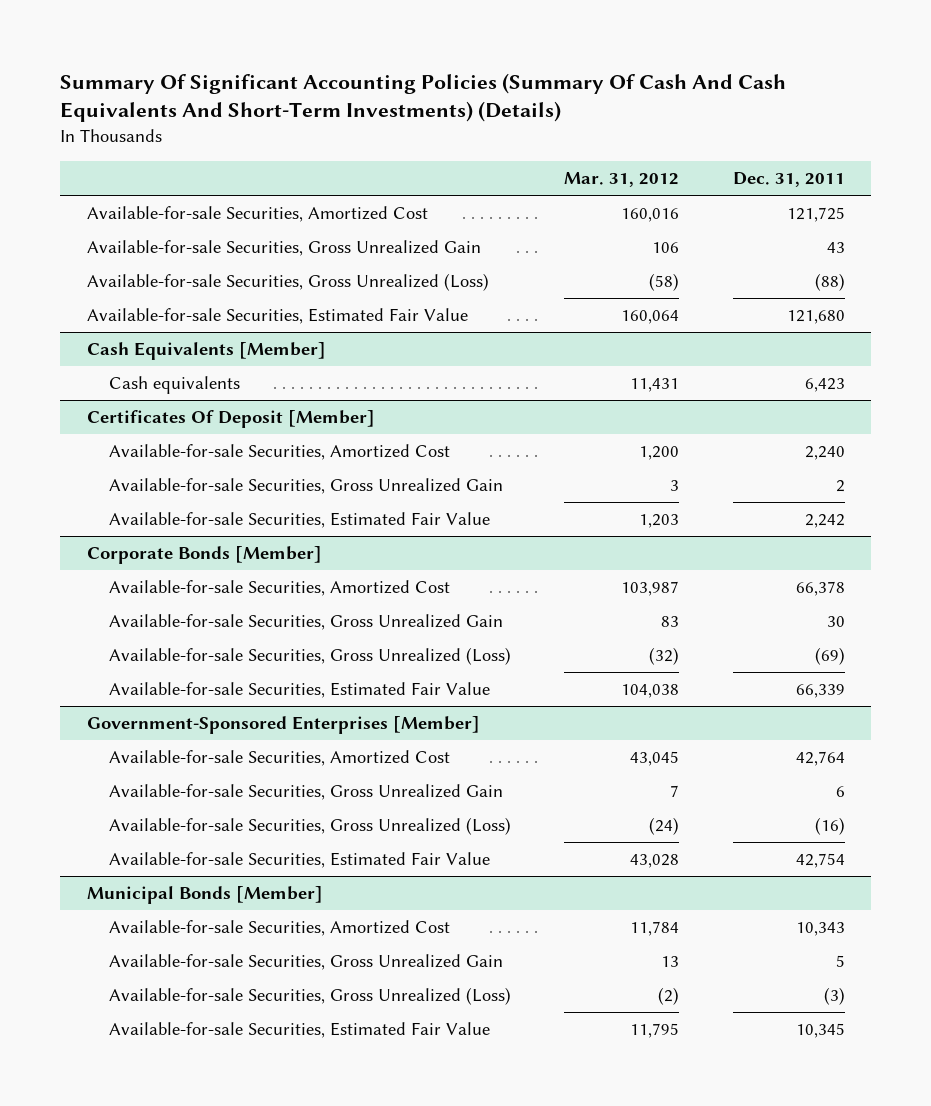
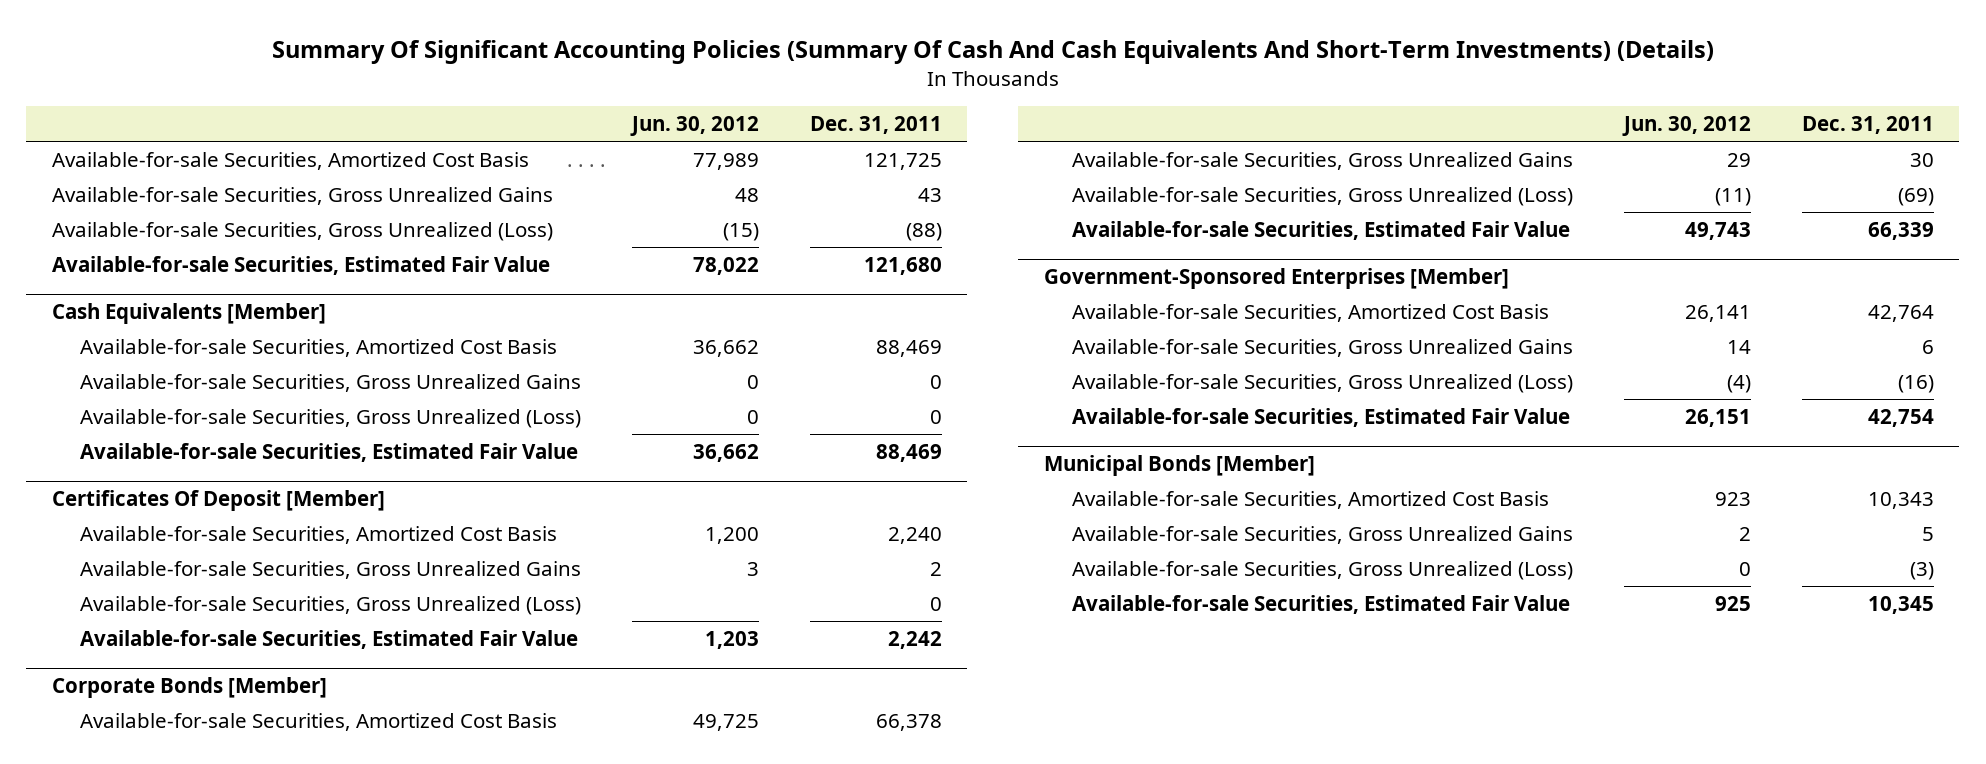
- | Mar. 31, 2012 | Dec. 31, 2011
+ | Jun. 30, 2012 | Dec. 31, 2011
- Available-for-sale Securities, Amortized Cost | 160,016 | 121,725
- Available-for-sale Securities, Gross Unrealized Gain | 106 | 43
+ Available-for-sale Securities, Amortized Cost Basis | 77,989 | 121,725
+ Available-for-sale Securities, Gross Unrealized Gains | 48 | 43
@ Cash Equivalents [Member]
- Cash equivalents | 11,431 | 6,423
+ Available-for-sale Securities, Amortized Cost Basis | 36,662 | 88,469
+ Available-for-sale Securities, Gross Unrealized Gains | 0 | 0
+ Available-for-sale Securities, Gross Unrealized (Loss) | 0 | 0
+ Available-for-sale Securities, Estimated Fair Value | 36,662 | 88,469
@ Certificates Of Deposit [Member]
- Available-for-sale Securities, Amortized Cost | 1,200 | 2,240
- Available-for-sale Securities, Gross Unrealized Gain | 3 | 2
+ Available-for-sale Securities, Amortized Cost Basis | 1,200 | 2,240
+ Available-for-sale Securities, Gross Unrealized Gains | 3 | 2
+ Available-for-sale Securities, Gross Unrealized (Loss) | | 0
@ Corporate Bonds [Member]
- Available-for-sale Securities, Amortized Cost | 103,987 | 66,378
- Available-for-sale Securities, Gross Unrealized Gain | 83 | 30
+ Available-for-sale Securities, Amortized Cost Basis | 49,725 | 66,378
+ Available-for-sale Securities, Gross Unrealized Gains | 29 | 30
@ Government-Sponsored Enterprises [Member]
- Available-for-sale Securities, Amortized Cost | 43,045 | 42,764
- Available-for-sale Securities, Gross Unrealized Gain | 7 | 6
+ Available-for-sale Securities, Amortized Cost Basis | 26,141 | 42,764
+ Available-for-sale Securities, Gross Unrealized Gains | 14 | 6
@ Municipal Bonds [Member]
- Available-for-sale Securities, Amortized Cost | 11,784 | 10,343
- Available-for-sale Securities, Gross Unrealized Gain | 13 | 5
+ Available-for-sale Securities, Amortized Cost Basis | 923 | 10,343
+ Available-for-sale Securities, Gross Unrealized Gains | 2 | 5

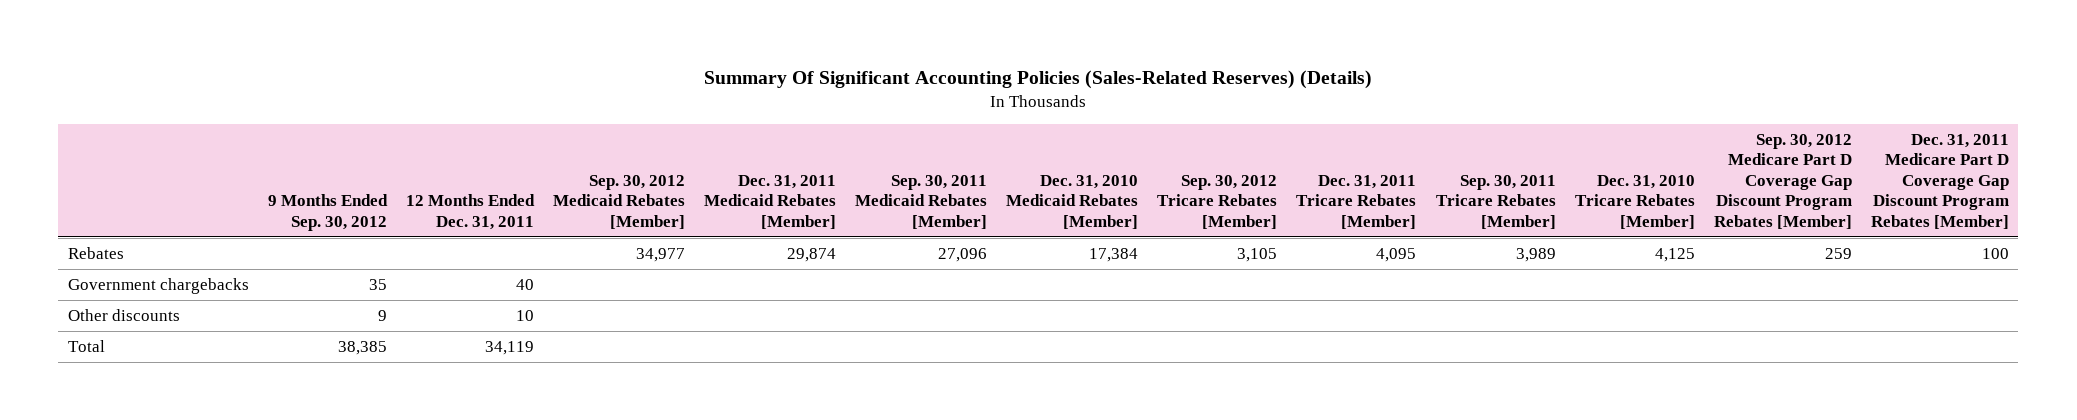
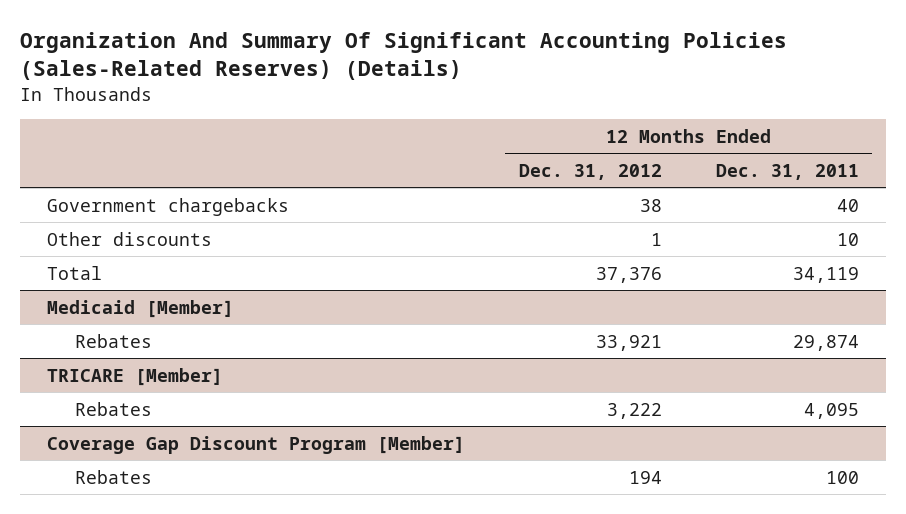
- Summary Of Significant Accounting Policies (Sales-Related Reserves) (Details)
+ Organization And Summary Of Significant Accounting Policies (Sales-Related Reserves) (Details)
- | 9 Months Ended Sep. 30, 2012 | 12 Months Ended Dec. 31, 2011 | Sep. 30, 2012 Medicaid Rebates [Member] | Dec. 31, 2011 Medicaid Rebates [Member] | Sep. 30, 2011 Medicaid Rebates [Member] | Dec. 31, 2010 Medicaid Rebates [Member] | Sep. 30, 2012 Tricare Rebates [Member] | Dec. 31, 2011 Tricare Rebates [Member] | Sep. 30, 2011 Tricare Rebates [Member] | Dec. 31, 2010 Tricare Rebates [Member] | Sep. 30, 2012 Medicare Part D Coverage Gap Discount Program Rebates [Member] | Dec. 31, 2011 Medicare Part D Coverage Gap Discount Program Rebates [Member]
+ | 12 Months Ended Dec. 31, 2012 | 12 Months Ended Dec. 31, 2011
- Rebates | | | 34,977 | 29,874 | 27,096 | 17,384 | 3,105 | 4,095 | 3,989 | 4,125 | 259 | 100
+ Medicaid [Member]
+ Rebates | 33,921 | 29,874
+ TRICARE [Member]
+ Rebates | 3,222 | 4,095
+ Coverage Gap Discount Program [Member]
+ Rebates | 194 | 100

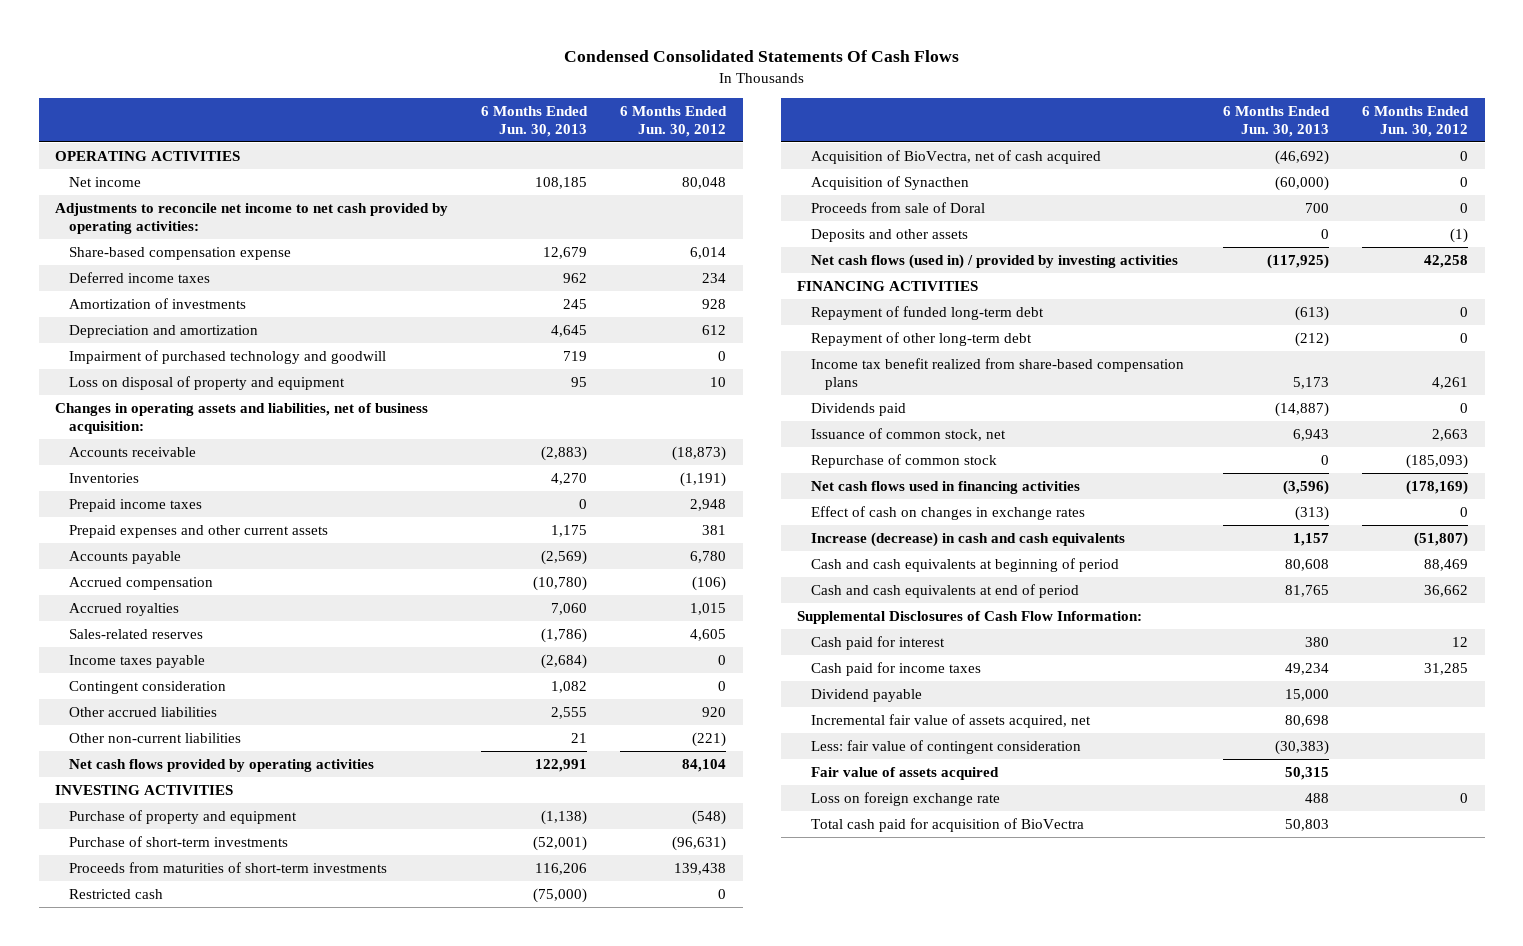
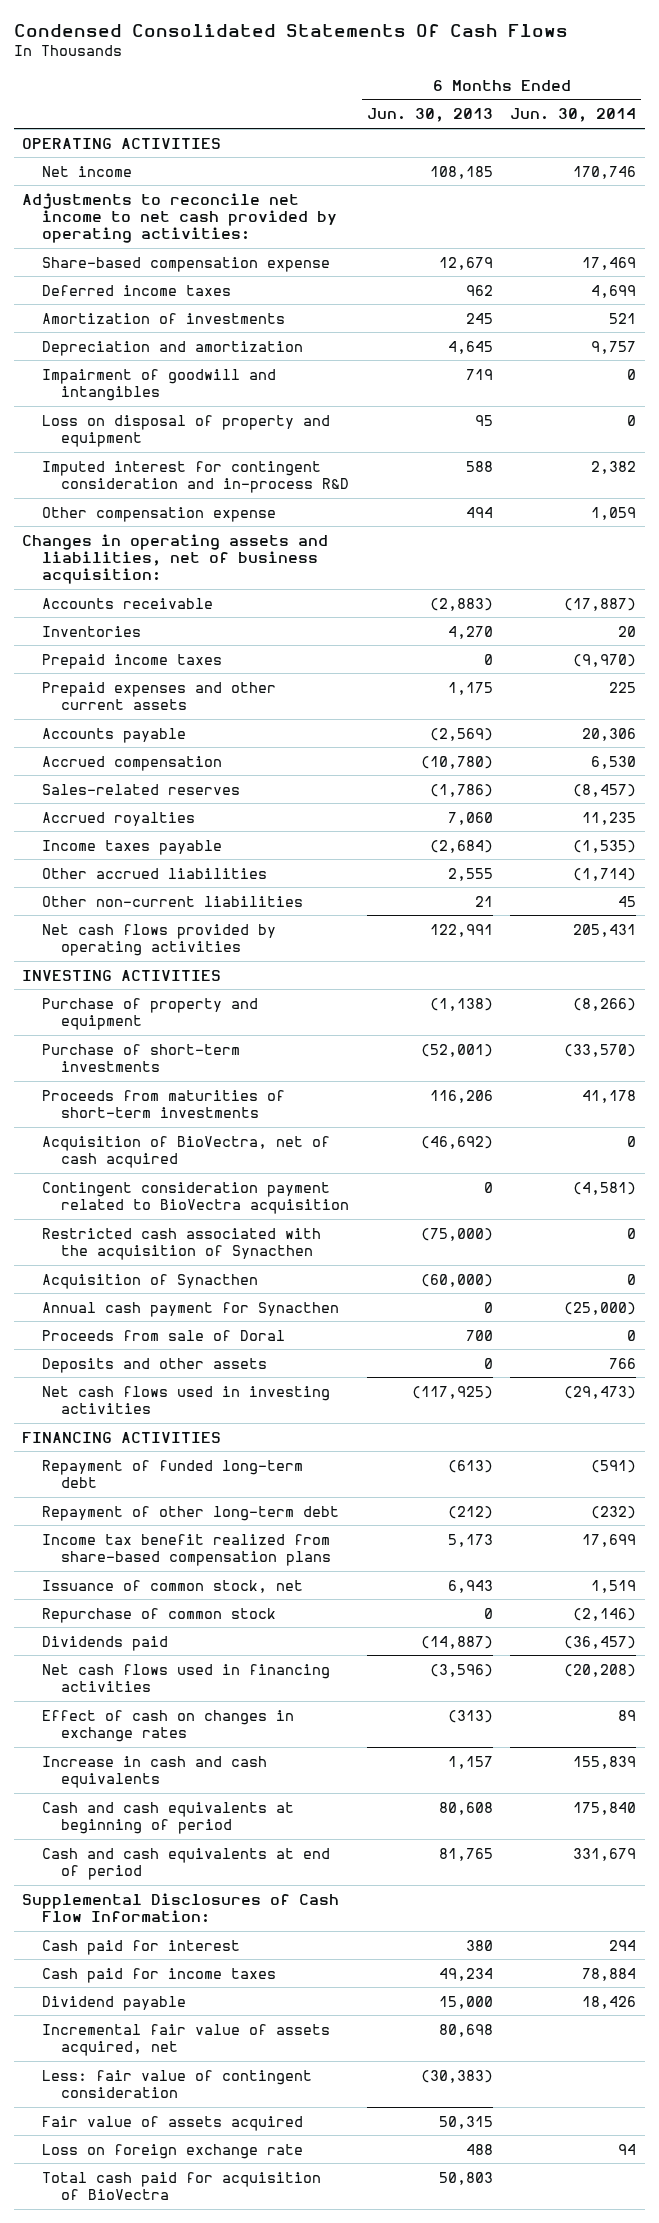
- | 6 Months Ended Jun. 30, 2013 | 6 Months Ended Jun. 30, 2012
+ | 6 Months Ended Jun. 30, 2013 | 6 Months Ended Jun. 30, 2014
- Impairment of purchased technology and goodwill | 719 | 0
+ Impairment of goodwill and intangibles | 719 | 0
+ Imputed interest for contingent consideration and in-process R&D | 588 | 2,382
+ Other compensation expense | 494 | 1,059
moved down: Accrued royalties | 7,060 | 11,235
- Contingent consideration | 1,082 | 0
- Restricted cash | (75,000) | 0
+ Contingent consideration payment related to BioVectra acquisition | 0 | (4,581)
+ Restricted cash associated with the acquisition of Synacthen | (75,000) | 0
+ Annual cash payment for Synacthen | 0 | (25,000)
- Net cash flows (used in) / provided by investing activities | (117,925) | 42,258
+ Net cash flows used in investing activities | (117,925) | (29,473)
moved down: Dividends paid | (14,887) | (36,457)
- Increase (decrease) in cash and cash equivalents | 1,157 | (51,807)
+ Increase in cash and cash equivalents | 1,157 | 155,839

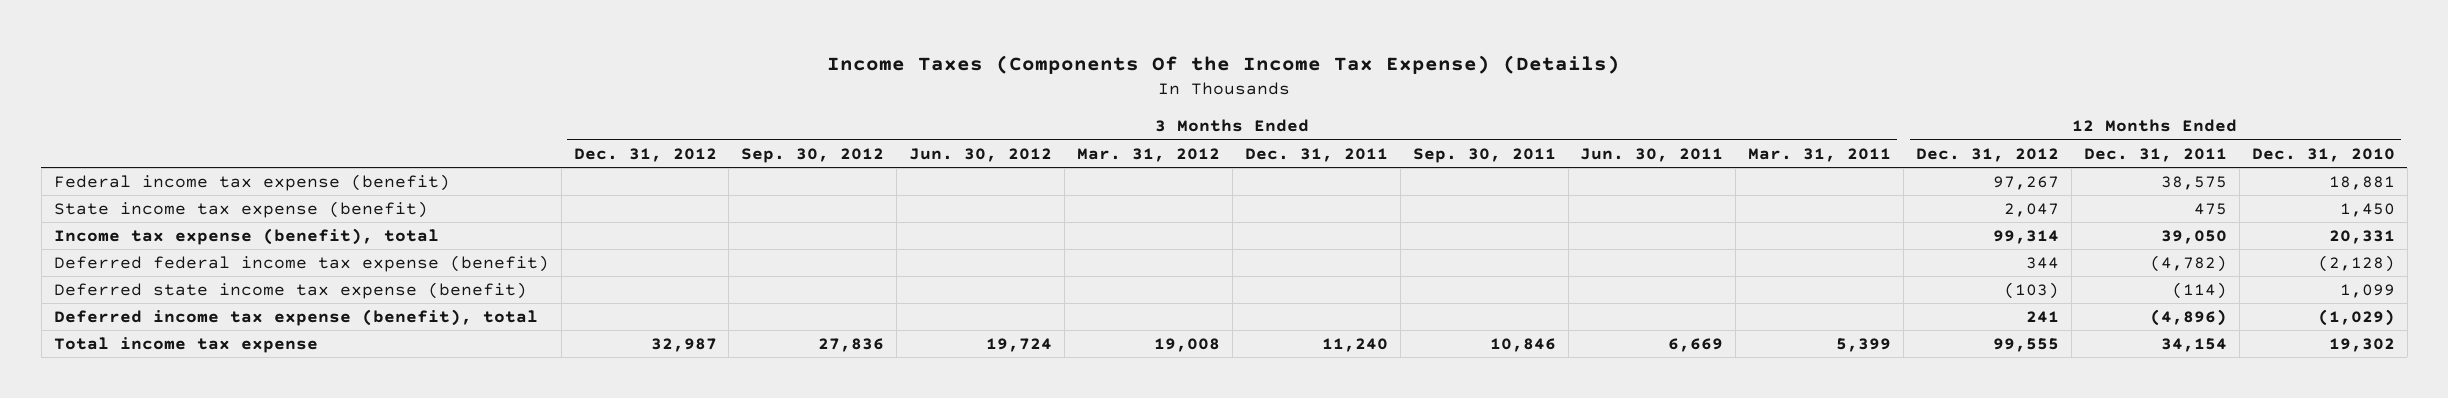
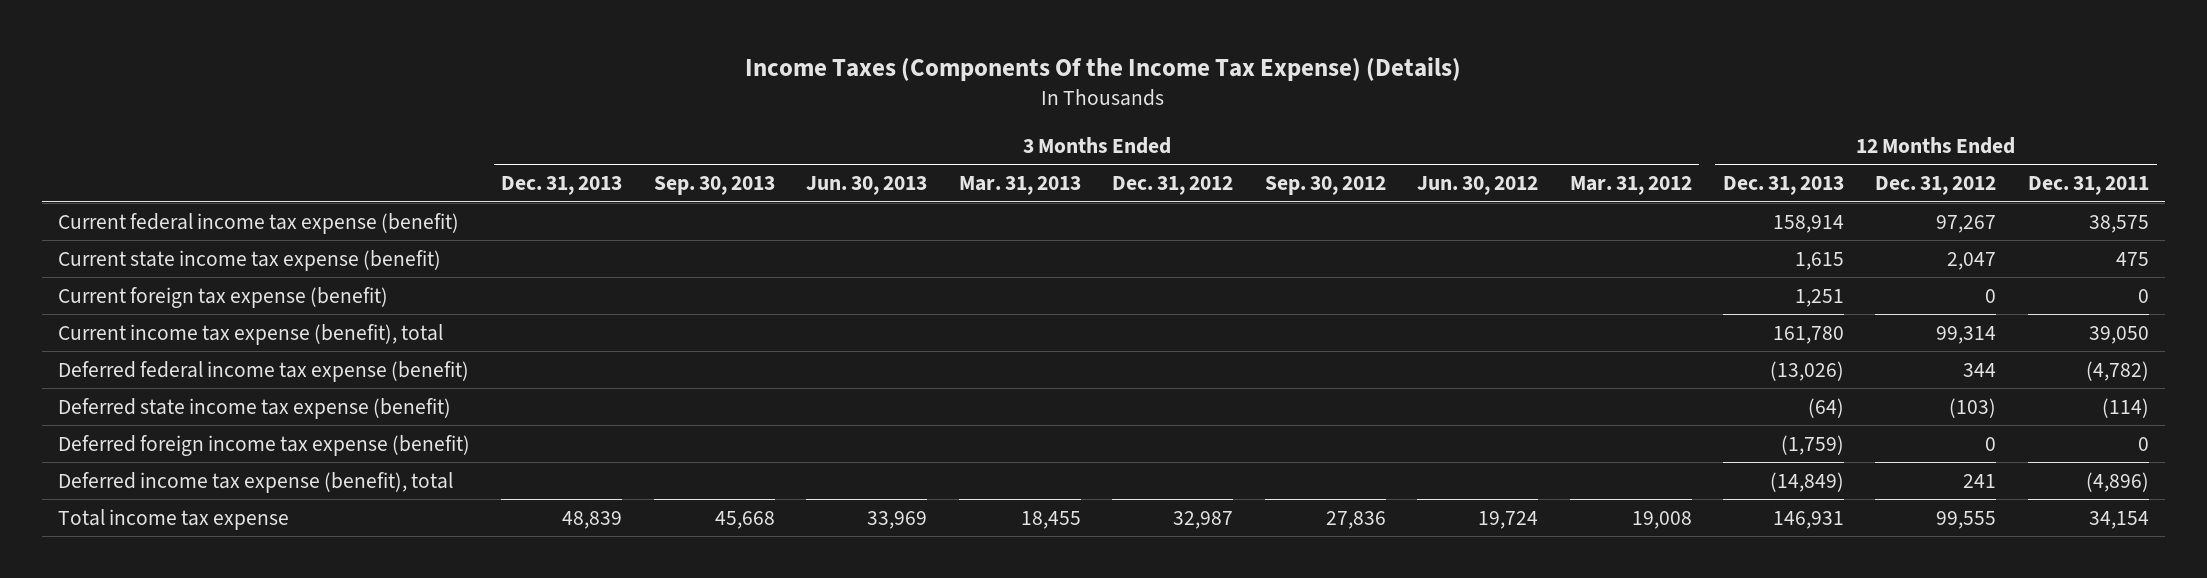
- | 3 Months Ended Dec. 31, 2012 | 3 Months Ended Sep. 30, 2012 | 3 Months Ended Jun. 30, 2012 | 3 Months Ended Mar. 31, 2012 | 3 Months Ended Dec. 31, 2011 | 3 Months Ended Sep. 30, 2011 | 3 Months Ended Jun. 30, 2011 | 3 Months Ended Mar. 31, 2011 | 12 Months Ended Dec. 31, 2012 | 12 Months Ended Dec. 31, 2011 | 12 Months Ended Dec. 31, 2010
+ | 3 Months Ended Dec. 31, 2013 | 3 Months Ended Sep. 30, 2013 | 3 Months Ended Jun. 30, 2013 | 3 Months Ended Mar. 31, 2013 | 3 Months Ended Dec. 31, 2012 | 3 Months Ended Sep. 30, 2012 | 3 Months Ended Jun. 30, 2012 | 3 Months Ended Mar. 31, 2012 | 12 Months Ended Dec. 31, 2013 | 12 Months Ended Dec. 31, 2012 | 12 Months Ended Dec. 31, 2011
- Federal income tax expense (benefit) | | | | | | | | | 97,267 | 38,575 | 18,881
- State income tax expense (benefit) | | | | | | | | | 2,047 | 475 | 1,450
- Income tax expense (benefit), total | | | | | | | | | 99,314 | 39,050 | 20,331
+ Current federal income tax expense (benefit) | | | | | | | | | 158,914 | 97,267 | 38,575
+ Current state income tax expense (benefit) | | | | | | | | | 1,615 | 2,047 | 475
+ Current foreign tax expense (benefit) | | | | | | | | | 1,251 | 0 | 0
+ Current income tax expense (benefit), total | | | | | | | | | 161,780 | 99,314 | 39,050
+ Deferred foreign income tax expense (benefit) | | | | | | | | | (1,759) | 0 | 0

